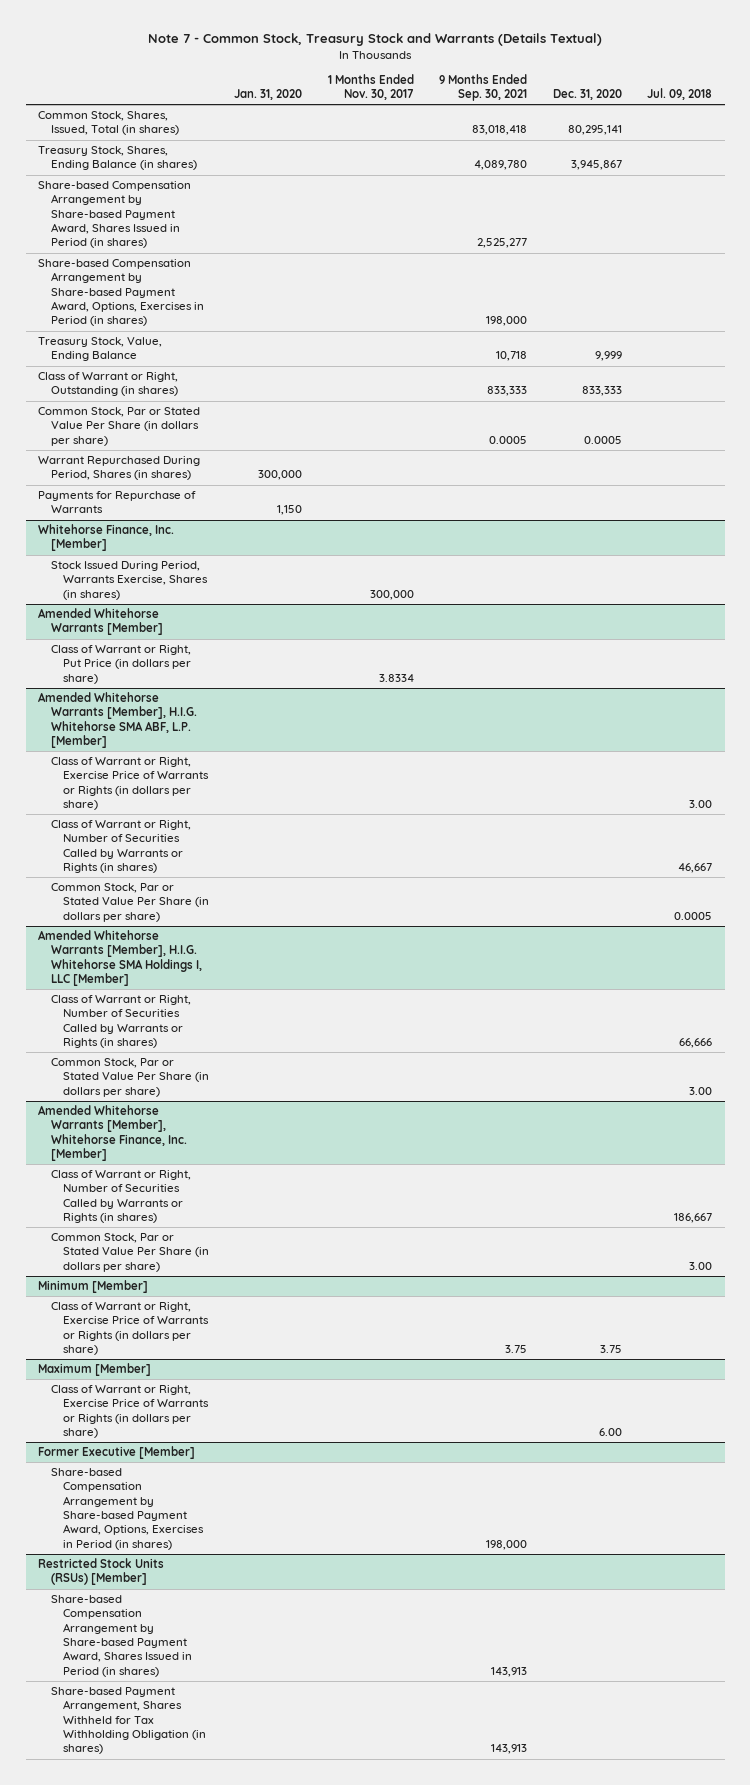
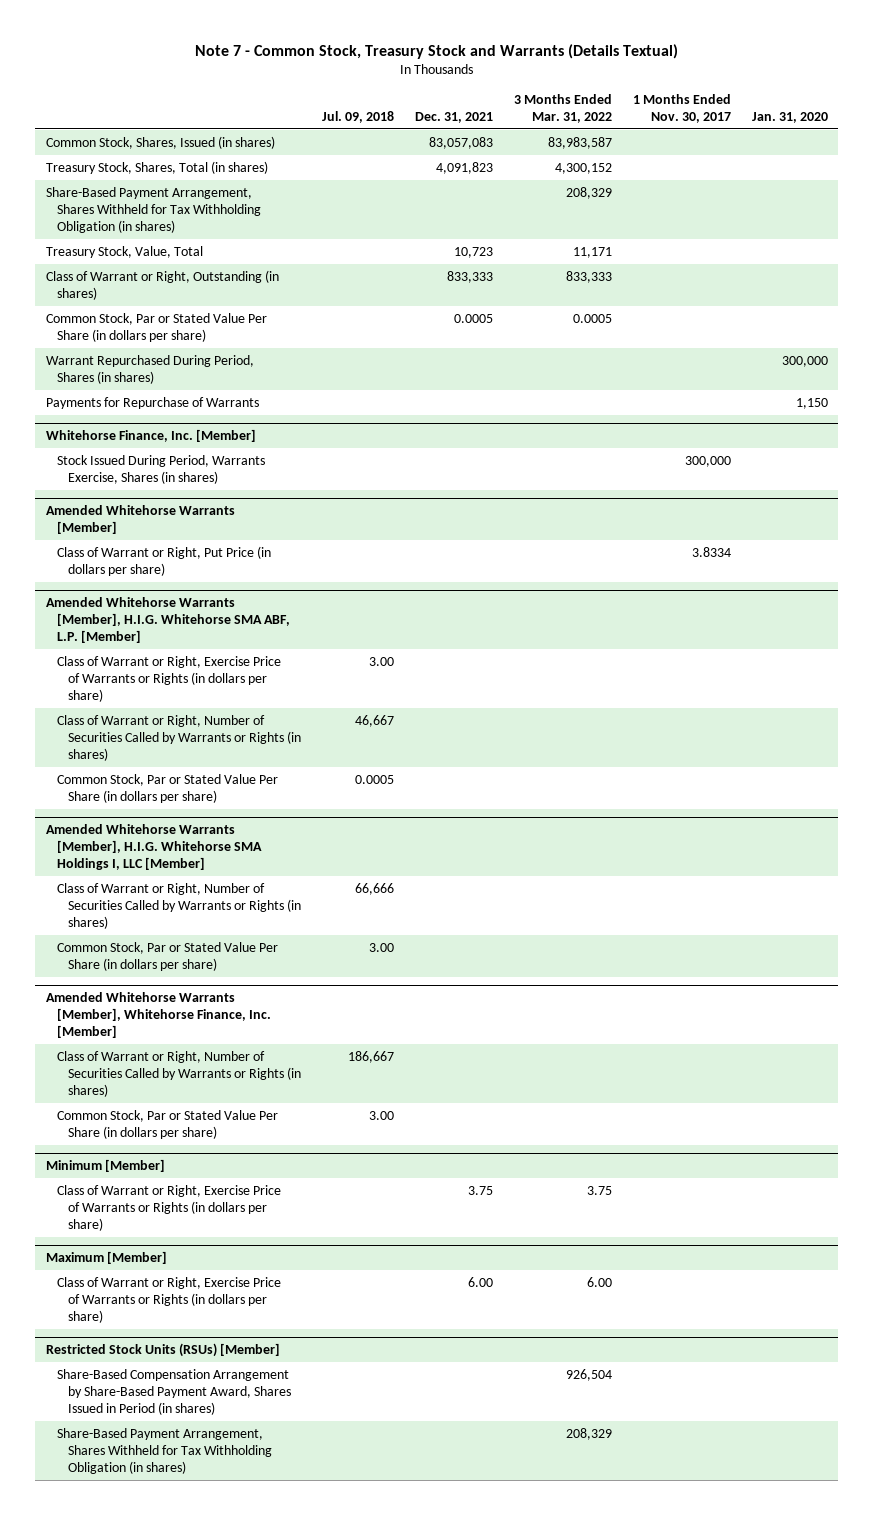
- | Jan. 31, 2020 | 1 Months Ended Nov. 30, 2017 | 9 Months Ended Sep. 30, 2021 | Dec. 31, 2020 | Jul. 09, 2018
+ | Jul. 09, 2018 | Dec. 31, 2021 | 3 Months Ended Mar. 31, 2022 | 1 Months Ended Nov. 30, 2017 | Jan. 31, 2020
- Common Stock, Shares, Issued, Total (in shares) | | | 83,018,418 | 80,295,141 |
- Treasury Stock, Shares, Ending Balance (in shares) | | | 4,089,780 | 3,945,867 |
- Share-based Compensation Arrangement by Share-based Payment Award, Shares Issued in Period (in shares) | | | 2,525,277 | |
- Share-based Compensation Arrangement by Share-based Payment Award, Options, Exercises in Period (in shares) | | | 198,000 | |
- Treasury Stock, Value, Ending Balance | | | 10,718 | 9,999 |
+ Common Stock, Shares, Issued (in shares) | | 83,057,083 | 83,983,587 | |
+ Treasury Stock, Shares, Total (in shares) | | 4,091,823 | 4,300,152 | |
+ Share-Based Payment Arrangement, Shares Withheld for Tax Withholding Obligation (in shares) | | | 208,329 | |
+ Treasury Stock, Value, Total | | 10,723 | 11,171 | |
- Former Executive [Member]
- Share-based Compensation Arrangement by Share-based Payment Award, Options, Exercises in Period (in shares) | | | 198,000 | |
@ Restricted Stock Units (RSUs) [Member]
- Share-based Compensation Arrangement by Share-based Payment Award, Shares Issued in Period (in shares) | | | 143,913 | |
- Share-based Payment Arrangement, Shares Withheld for Tax Withholding Obligation (in shares) | | | 143,913 | |
+ Share-Based Compensation Arrangement by Share-Based Payment Award, Shares Issued in Period (in shares) | | | 926,504 | |
+ Share-Based Payment Arrangement, Shares Withheld for Tax Withholding Obligation (in shares) | | | 208,329 | |

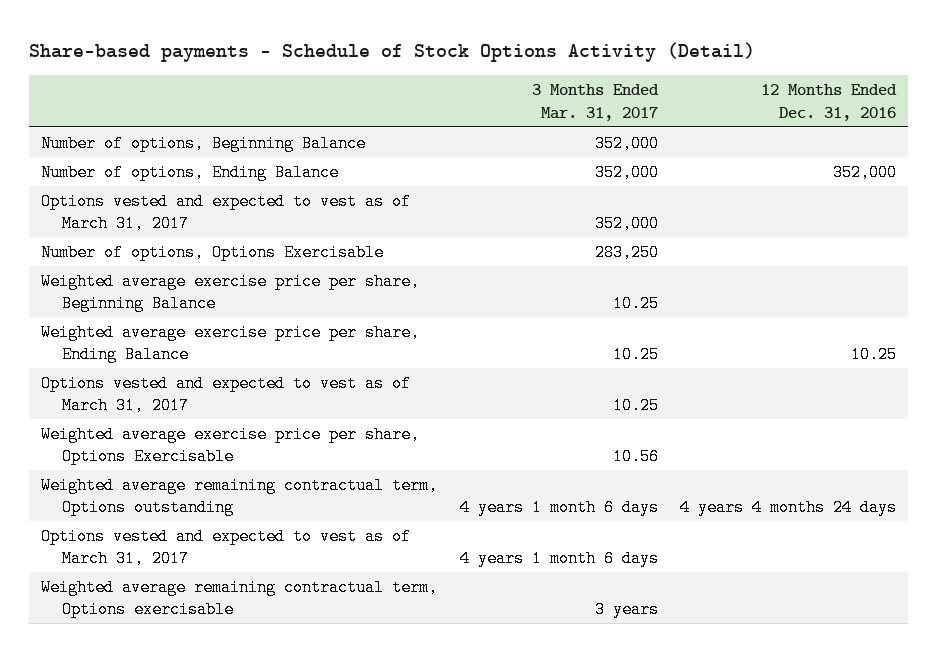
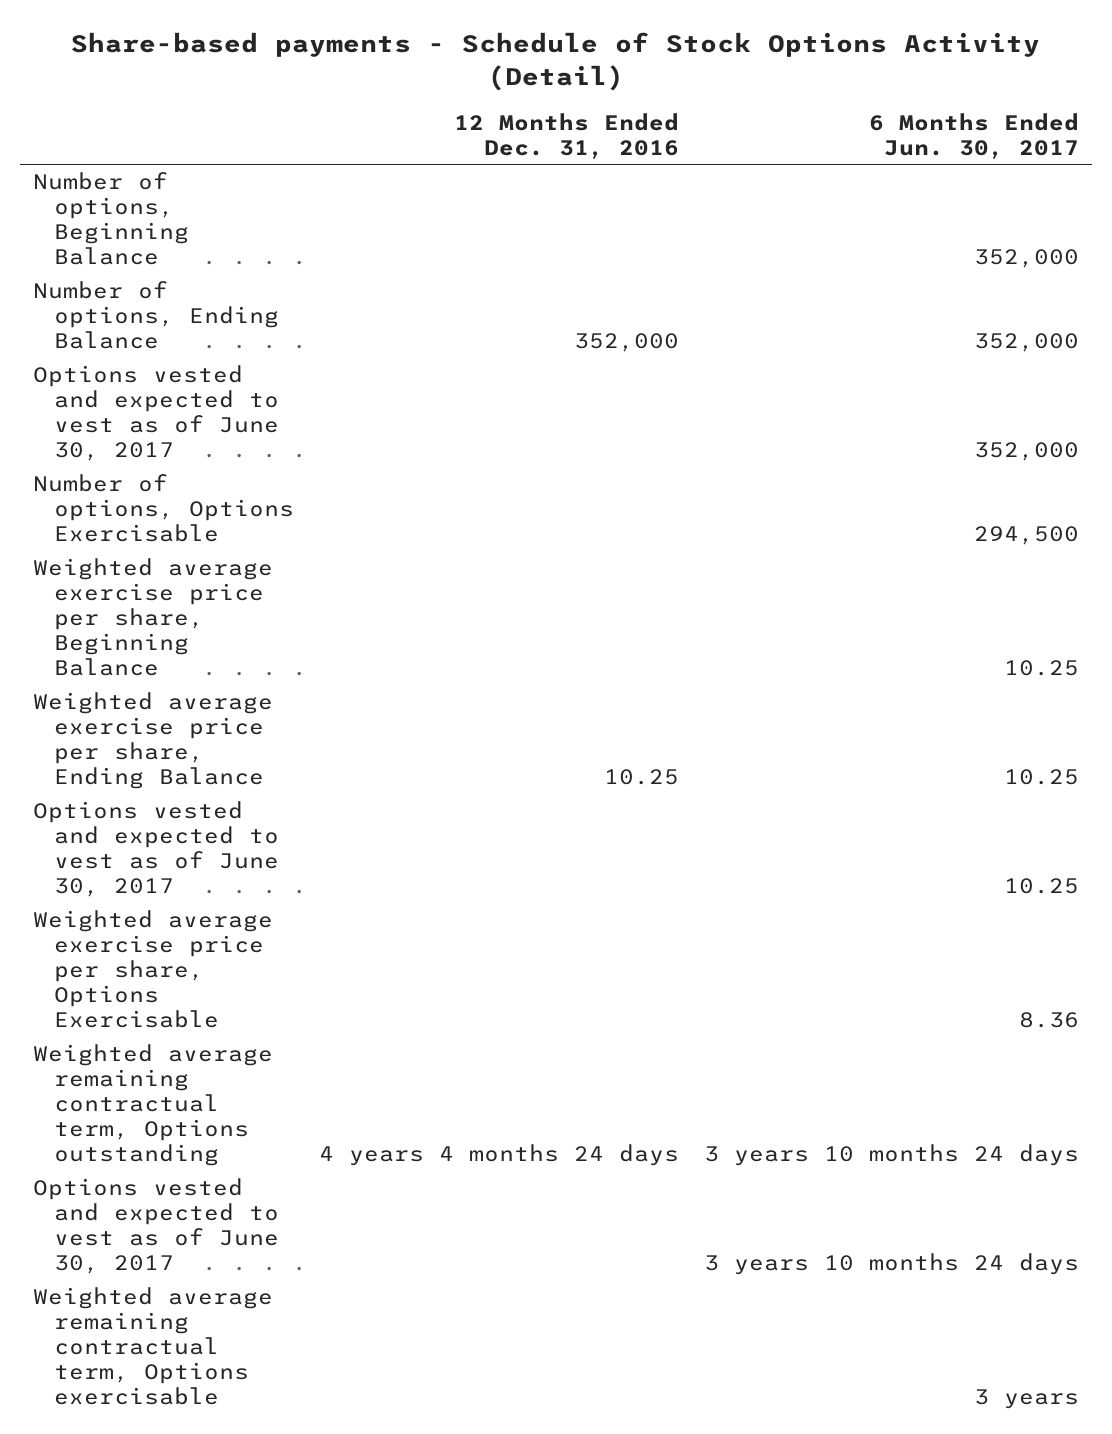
- | 3 Months Ended Mar. 31, 2017 | 12 Months Ended Dec. 31, 2016
+ | 12 Months Ended Dec. 31, 2016 | 6 Months Ended Jun. 30, 2017
- Options vested and expected to vest as of March 31, 2017 | 352,000 |
+ Options vested and expected to vest as of June 30, 2017 | | 352,000
- Options vested and expected to vest as of March 31, 2017 | 10.25 |
+ Options vested and expected to vest as of June 30, 2017 | | 10.25
- Options vested and expected to vest as of March 31, 2017 | 4 years 1 month 6 days |
+ Options vested and expected to vest as of June 30, 2017 | | 3 years 10 months 24 days

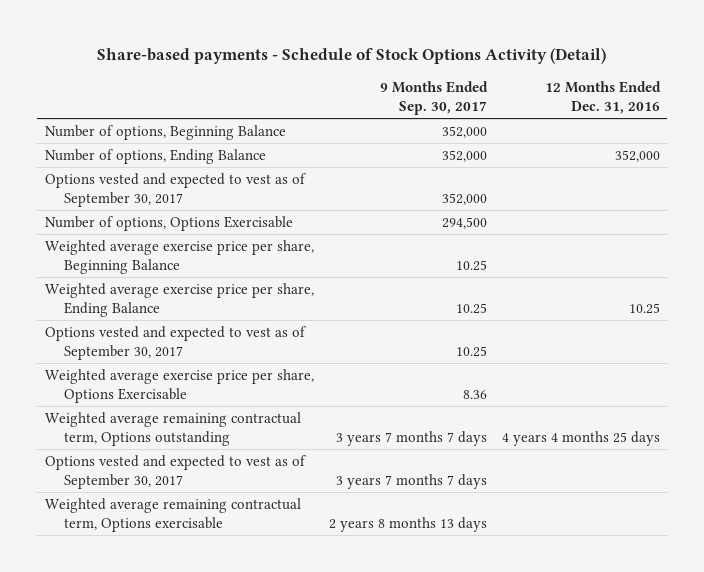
- | 12 Months Ended Dec. 31, 2016 | 6 Months Ended Jun. 30, 2017
+ | 9 Months Ended Sep. 30, 2017 | 12 Months Ended Dec. 31, 2016
- Options vested and expected to vest as of June 30, 2017 | | 352,000
+ Options vested and expected to vest as of September 30, 2017 | 352,000 |
- Options vested and expected to vest as of June 30, 2017 | | 10.25
+ Options vested and expected to vest as of September 30, 2017 | 10.25 |
- Weighted average remaining contractual term, Options outstanding | 4 years 4 months 24 days | 3 years 10 months 24 days
- Options vested and expected to vest as of June 30, 2017 | | 3 years 10 months 24 days
+ Weighted average remaining contractual term, Options outstanding | 3 years 7 months 7 days | 4 years 4 months 25 days
+ Options vested and expected to vest as of September 30, 2017 | 3 years 7 months 7 days |

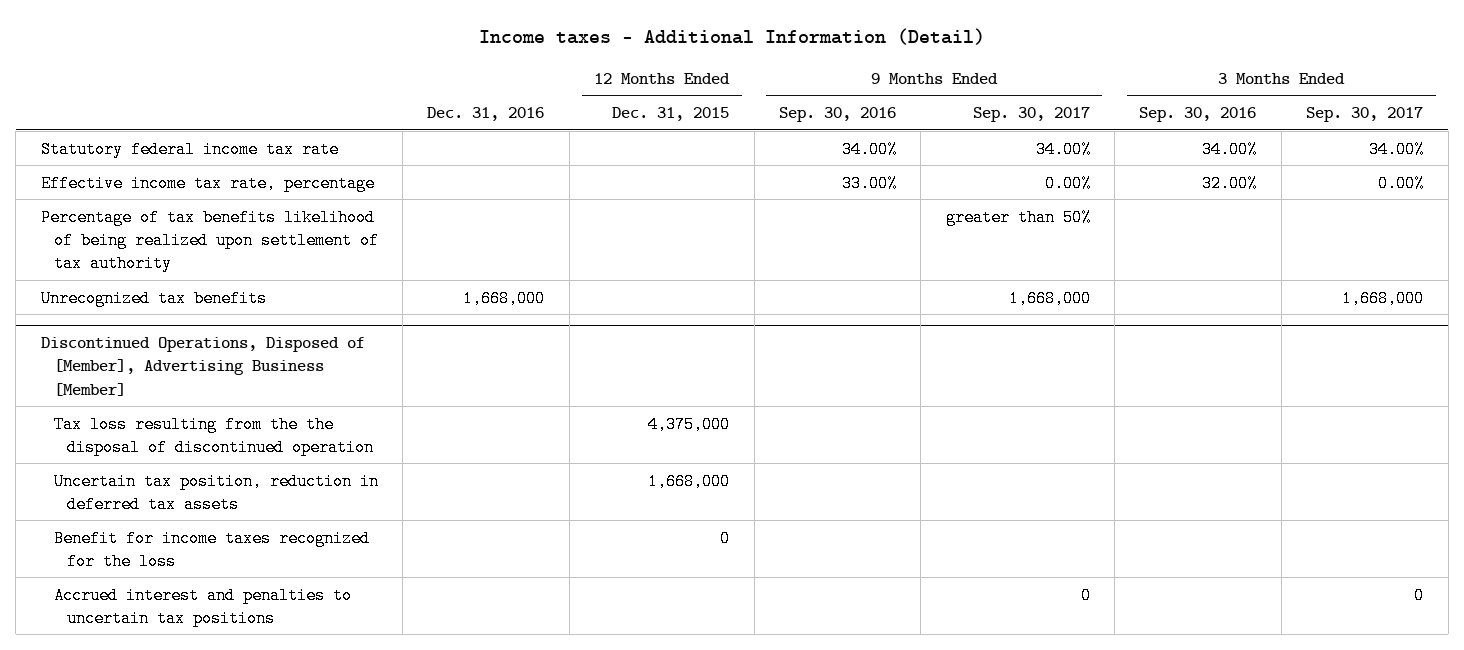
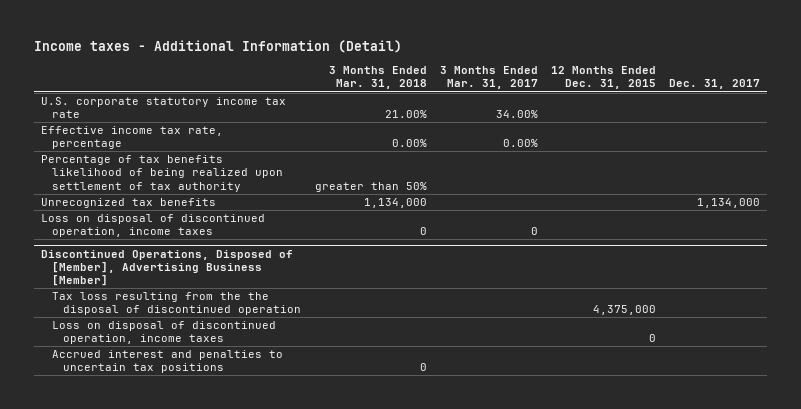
- | Dec. 31, 2016 | 12 Months Ended Dec. 31, 2015 | 9 Months Ended Sep. 30, 2016 | 9 Months Ended Sep. 30, 2017 | 3 Months Ended Sep. 30, 2016 | 3 Months Ended Sep. 30, 2017
+ | 3 Months Ended Mar. 31, 2018 | 3 Months Ended Mar. 31, 2017 | 12 Months Ended Dec. 31, 2015 | Dec. 31, 2017
- Statutory federal income tax rate | | | 34.00% | 34.00% | 34.00% | 34.00%
+ U.S. corporate statutory income tax rate | 21.00% | 34.00% | |
+ Loss on disposal of discontinued operation, income taxes | 0 | 0 | |
@ Discontinued Operations, Disposed of [Member], Advertising Business [Member]
- Uncertain tax position, reduction in deferred tax assets | | 1,668,000 | | | |
- Benefit for income taxes recognized for the loss | | 0 | | | |
+ Loss on disposal of discontinued operation, income taxes | | | 0 |

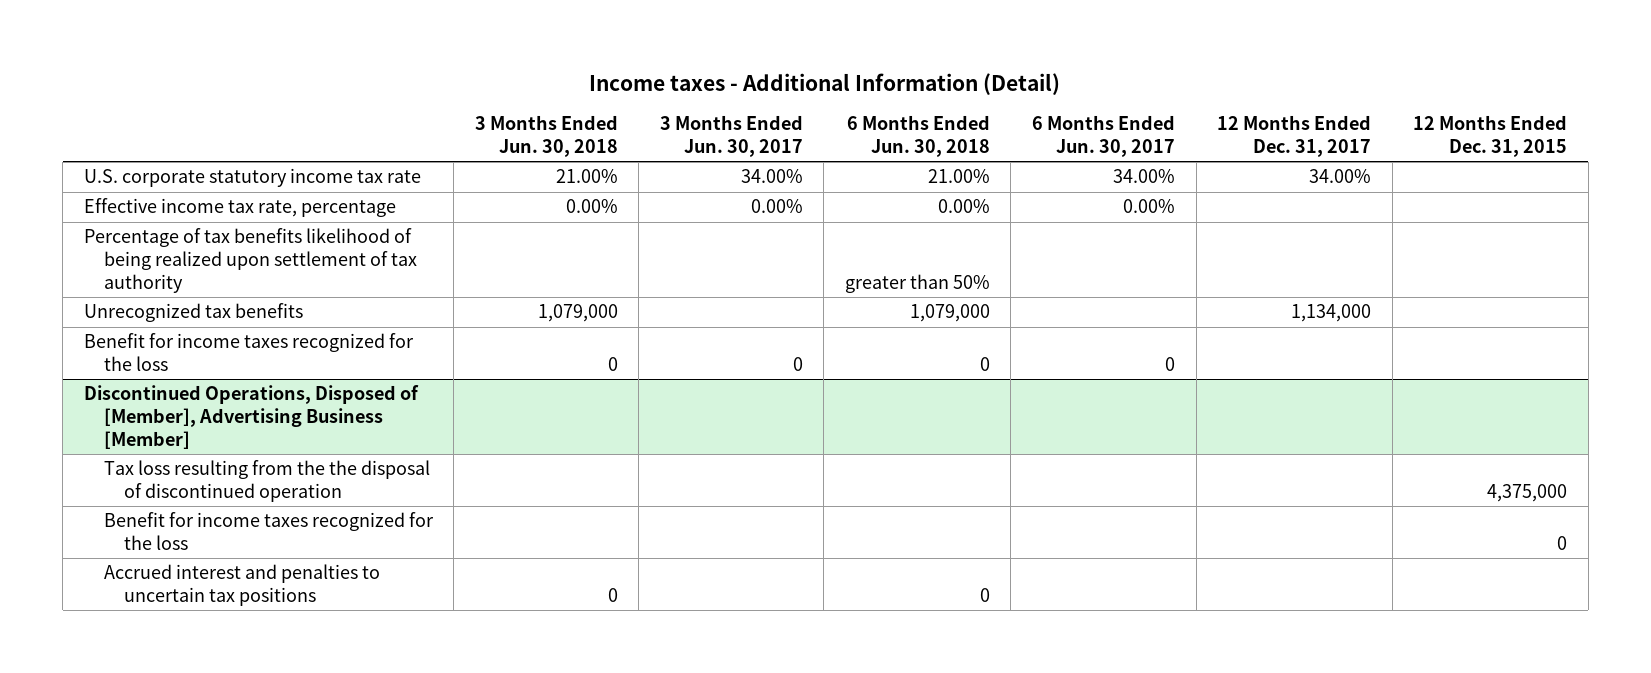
- | 3 Months Ended Mar. 31, 2018 | 3 Months Ended Mar. 31, 2017 | 12 Months Ended Dec. 31, 2015 | Dec. 31, 2017
+ | 3 Months Ended Jun. 30, 2018 | 3 Months Ended Jun. 30, 2017 | 6 Months Ended Jun. 30, 2018 | 6 Months Ended Jun. 30, 2017 | 12 Months Ended Dec. 31, 2017 | 12 Months Ended Dec. 31, 2015
- Loss on disposal of discontinued operation, income taxes | 0 | 0 | |
+ Benefit for income taxes recognized for the loss | 0 | 0 | 0 | 0 | |
@ Discontinued Operations, Disposed of [Member], Advertising Business [Member]
- Loss on disposal of discontinued operation, income taxes | | | 0 |
+ Benefit for income taxes recognized for the loss | | | | | | 0

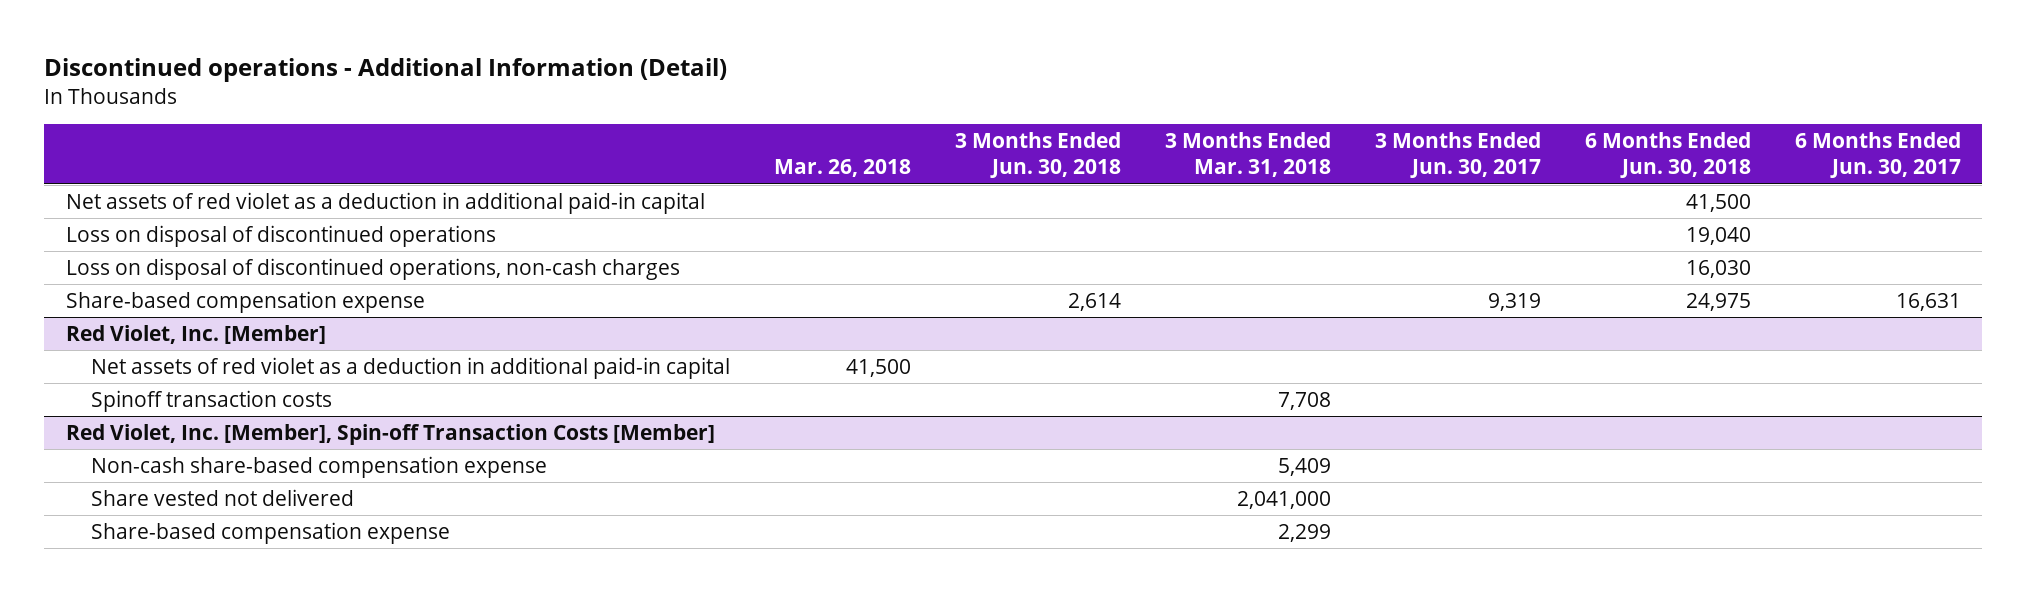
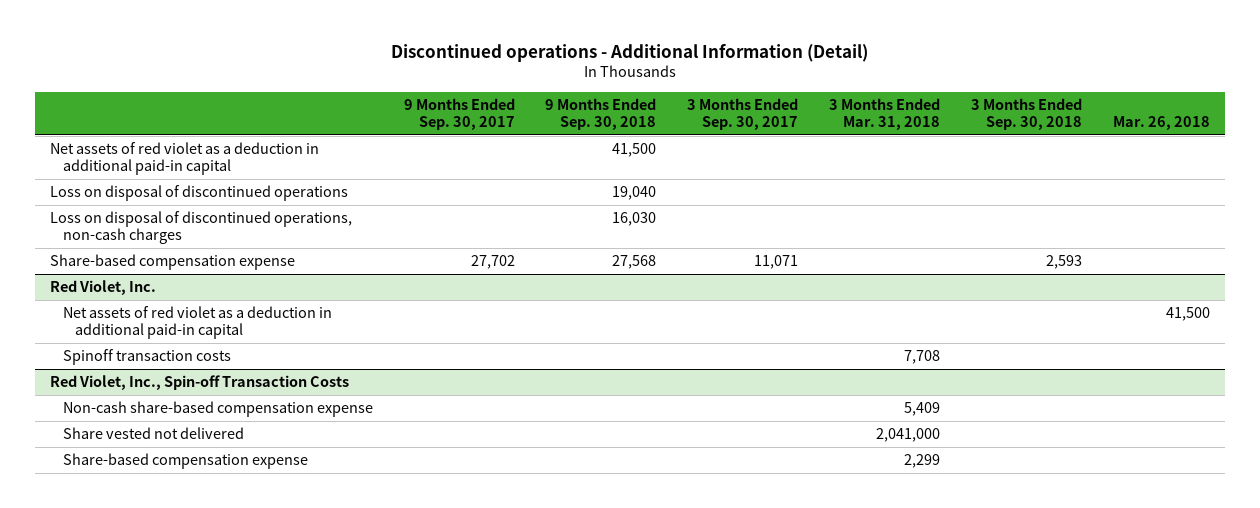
- | Mar. 26, 2018 | 3 Months Ended Jun. 30, 2018 | 3 Months Ended Mar. 31, 2018 | 3 Months Ended Jun. 30, 2017 | 6 Months Ended Jun. 30, 2018 | 6 Months Ended Jun. 30, 2017
+ | 9 Months Ended Sep. 30, 2017 | 9 Months Ended Sep. 30, 2018 | 3 Months Ended Sep. 30, 2017 | 3 Months Ended Mar. 31, 2018 | 3 Months Ended Sep. 30, 2018 | Mar. 26, 2018
- Red Violet, Inc. [Member]
+ Red Violet, Inc.
- Red Violet, Inc. [Member], Spin-off Transaction Costs [Member]
+ Red Violet, Inc., Spin-off Transaction Costs

